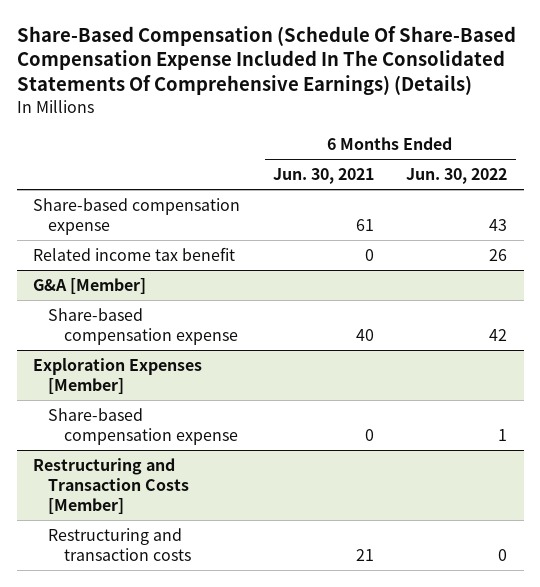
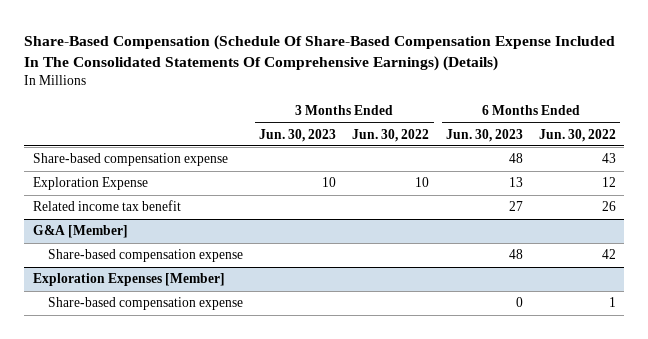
- | 6 Months Ended Jun. 30, 2021 | 6 Months Ended Jun. 30, 2022
+ | 3 Months Ended Jun. 30, 2023 | 3 Months Ended Jun. 30, 2022 | 6 Months Ended Jun. 30, 2023 | 6 Months Ended Jun. 30, 2022
+ Exploration Expense | 10 | 10 | 13 | 12
- Restructuring and Transaction Costs [Member]
- Restructuring and transaction costs | 21 | 0

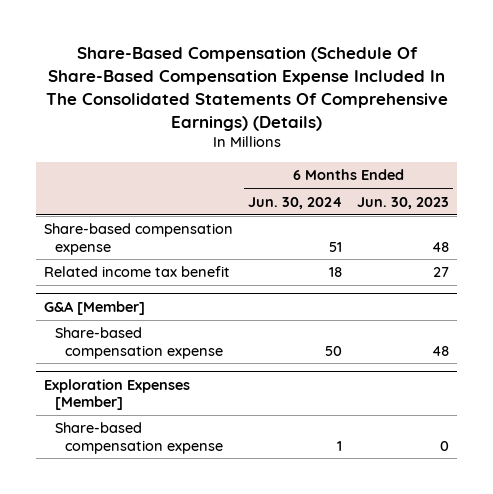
- | 3 Months Ended Jun. 30, 2023 | 3 Months Ended Jun. 30, 2022 | 6 Months Ended Jun. 30, 2023 | 6 Months Ended Jun. 30, 2022
+ | 6 Months Ended Jun. 30, 2024 | 6 Months Ended Jun. 30, 2023
- Exploration Expense | 10 | 10 | 13 | 12

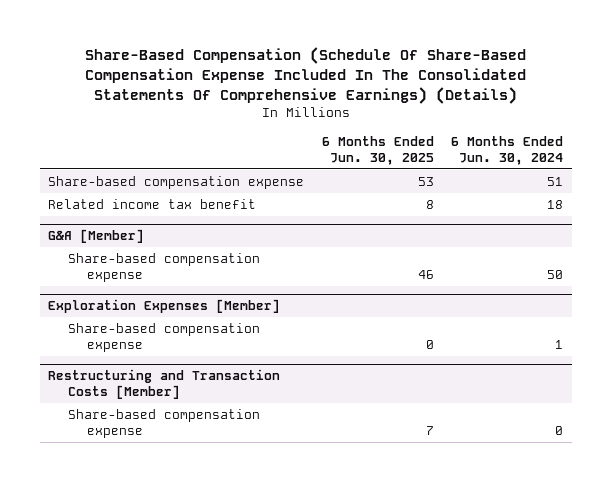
- | 6 Months Ended Jun. 30, 2024 | 6 Months Ended Jun. 30, 2023
+ | 6 Months Ended Jun. 30, 2025 | 6 Months Ended Jun. 30, 2024
+ Restructuring and Transaction Costs [Member]
+ Share-based compensation expense | 7 | 0

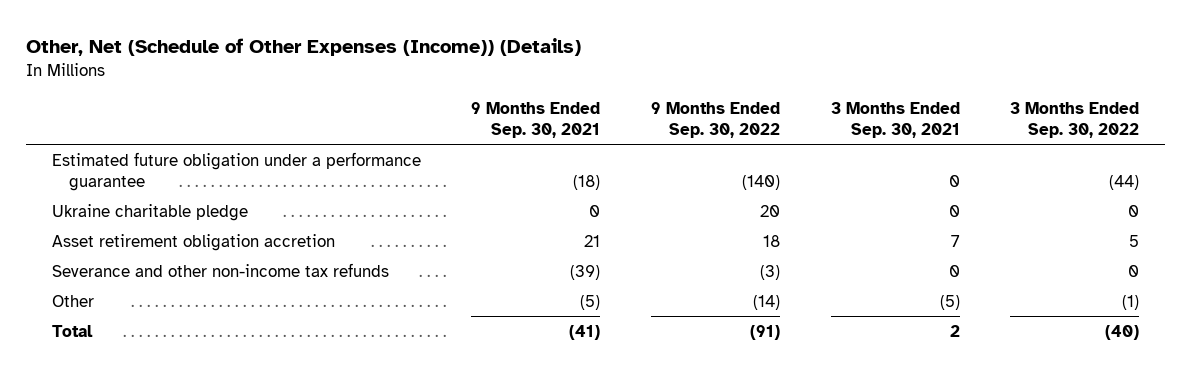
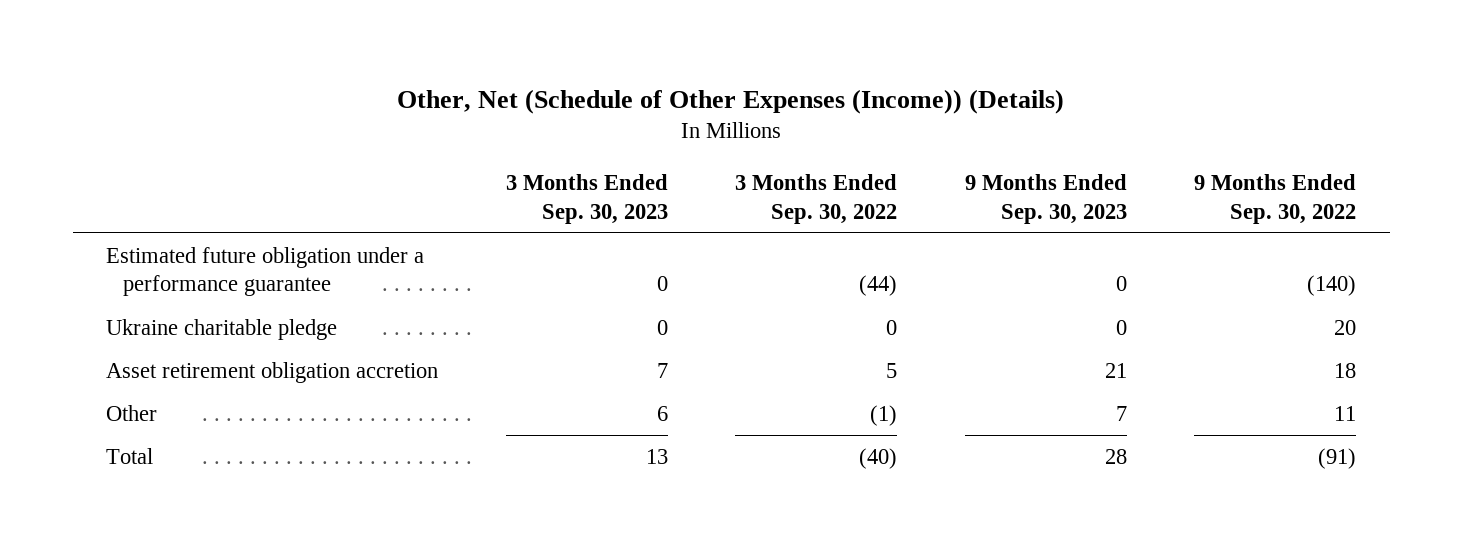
- | 9 Months Ended Sep. 30, 2021 | 9 Months Ended Sep. 30, 2022 | 3 Months Ended Sep. 30, 2021 | 3 Months Ended Sep. 30, 2022
+ | 3 Months Ended Sep. 30, 2023 | 3 Months Ended Sep. 30, 2022 | 9 Months Ended Sep. 30, 2023 | 9 Months Ended Sep. 30, 2022
- Severance and other non-income tax refunds | (39) | (3) | 0 | 0
- Other | (5) | (14) | (5) | (1)
+ Other | 6 | (1) | 7 | 11

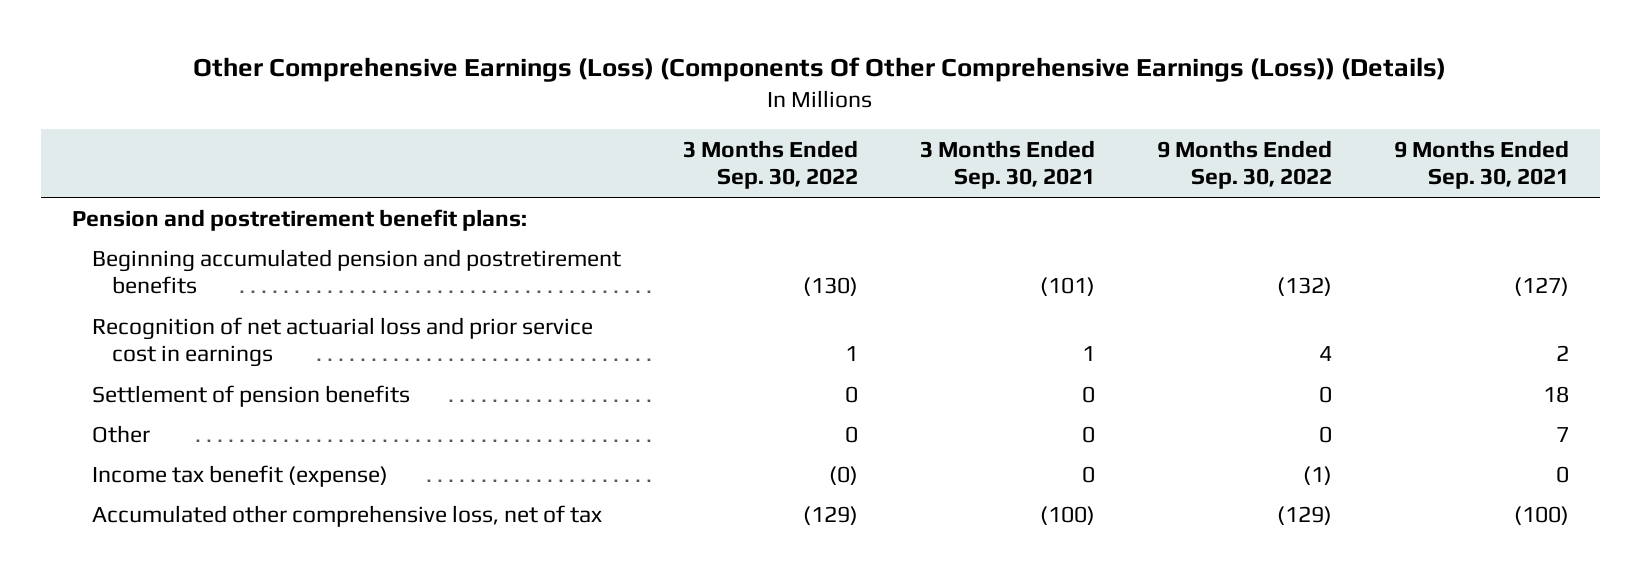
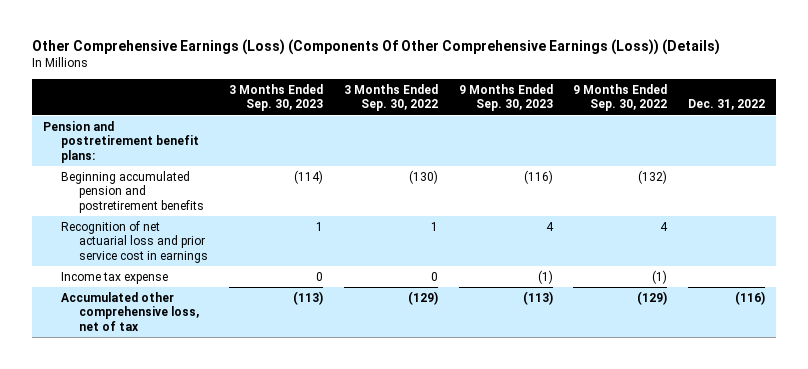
- | 3 Months Ended Sep. 30, 2022 | 3 Months Ended Sep. 30, 2021 | 9 Months Ended Sep. 30, 2022 | 9 Months Ended Sep. 30, 2021
+ | 3 Months Ended Sep. 30, 2023 | 3 Months Ended Sep. 30, 2022 | 9 Months Ended Sep. 30, 2023 | 9 Months Ended Sep. 30, 2022 | Dec. 31, 2022
- Settlement of pension benefits | 0 | 0 | 0 | 18
- Other | 0 | 0 | 0 | 7
- Income tax benefit (expense) | (0) | 0 | (1) | 0
+ Income tax expense | 0 | 0 | (1) | (1) |

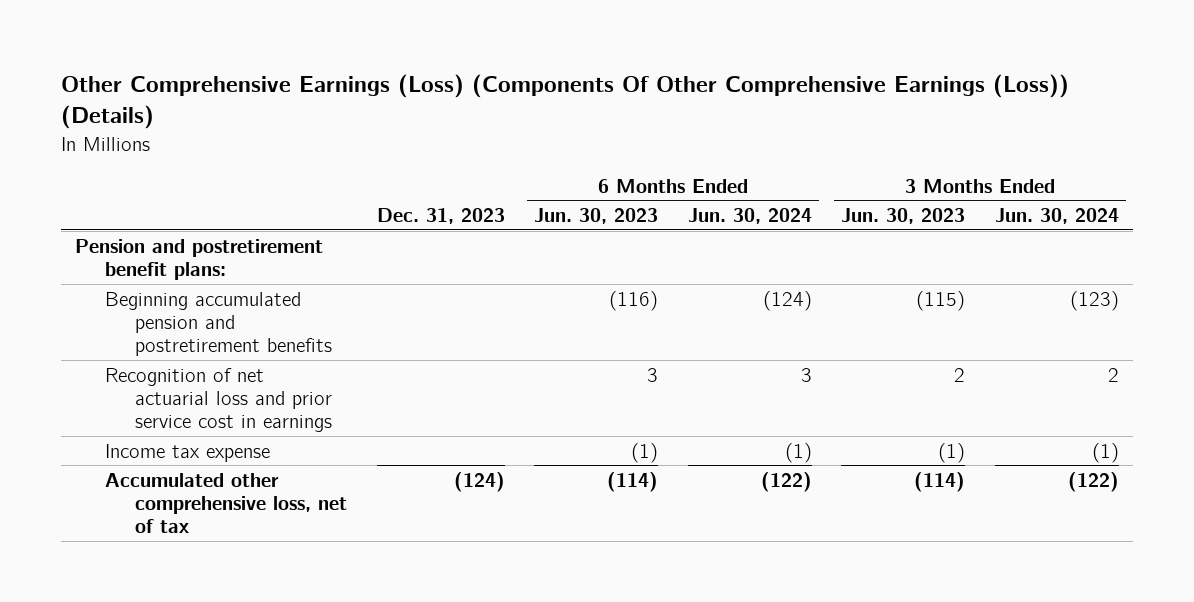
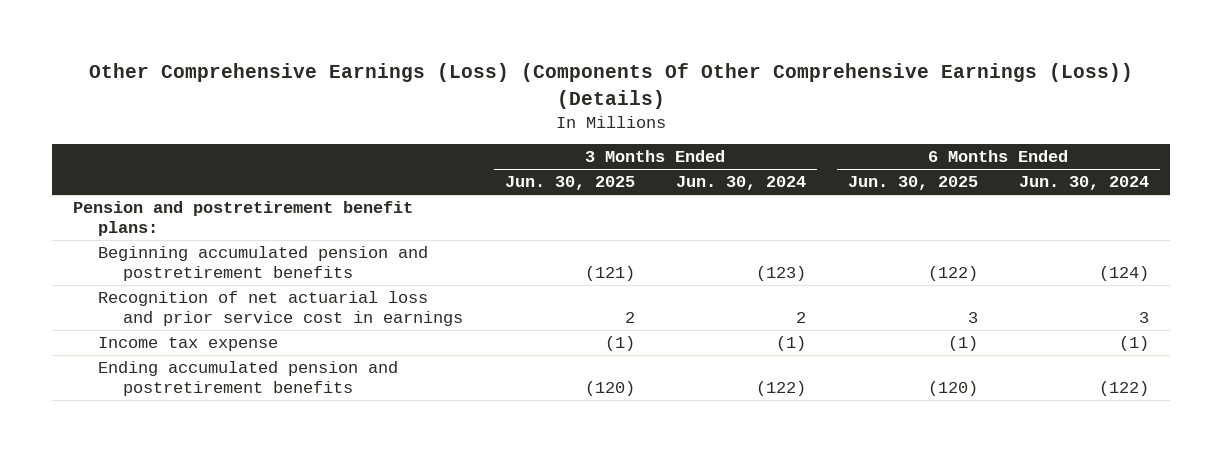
- | Dec. 31, 2023 | 6 Months Ended Jun. 30, 2023 | 6 Months Ended Jun. 30, 2024 | 3 Months Ended Jun. 30, 2023 | 3 Months Ended Jun. 30, 2024
+ | 3 Months Ended Jun. 30, 2025 | 3 Months Ended Jun. 30, 2024 | 6 Months Ended Jun. 30, 2025 | 6 Months Ended Jun. 30, 2024
- Accumulated other comprehensive loss, net of tax | (124) | (114) | (122) | (114) | (122)
+ Ending accumulated pension and postretirement benefits | (120) | (122) | (120) | (122)

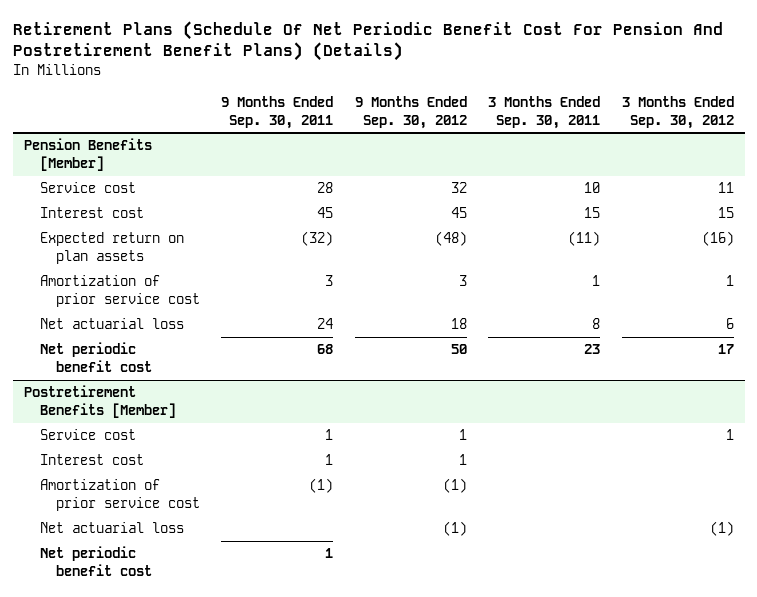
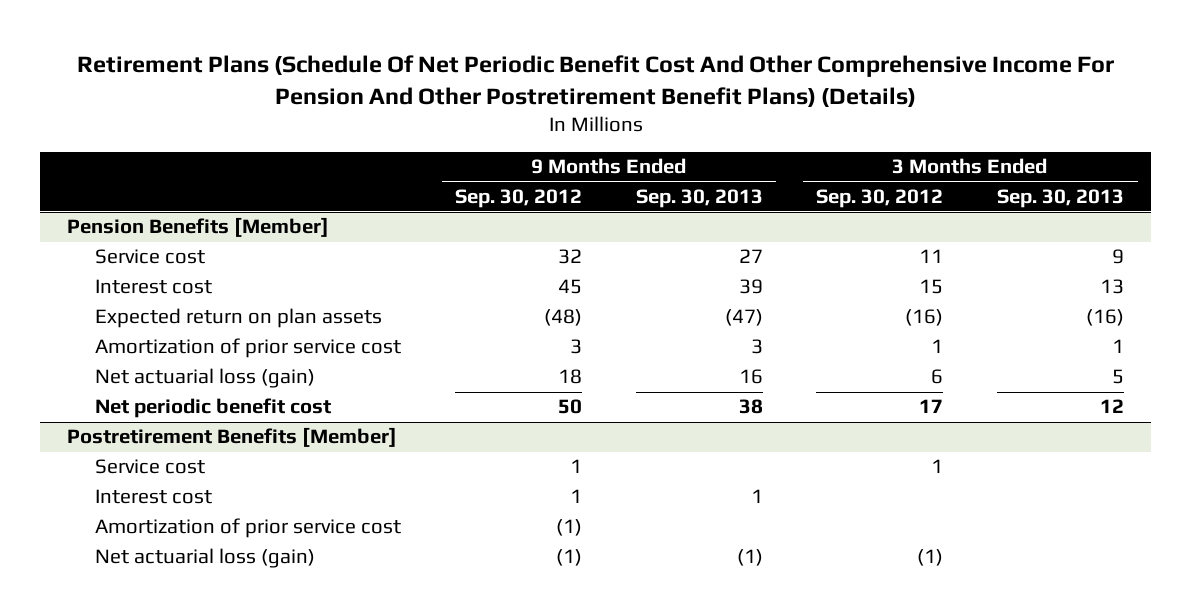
- Retirement Plans (Schedule Of Net Periodic Benefit Cost For Pension And Postretirement Benefit Plans) (Details)
+ Retirement Plans (Schedule Of Net Periodic Benefit Cost And Other Comprehensive Income For Pension And Other Postretirement Benefit Plans) (Details)
- | 9 Months Ended Sep. 30, 2011 | 9 Months Ended Sep. 30, 2012 | 3 Months Ended Sep. 30, 2011 | 3 Months Ended Sep. 30, 2012
+ | 9 Months Ended Sep. 30, 2012 | 9 Months Ended Sep. 30, 2013 | 3 Months Ended Sep. 30, 2012 | 3 Months Ended Sep. 30, 2013
@ Pension Benefits [Member]
- Net actuarial loss | 24 | 18 | 8 | 6
+ Net actuarial loss (gain) | 18 | 16 | 6 | 5
@ Postretirement Benefits [Member]
- Net actuarial loss | | (1) | | (1)
- Net periodic benefit cost | 1 | | |
+ Net actuarial loss (gain) | (1) | (1) | (1) |

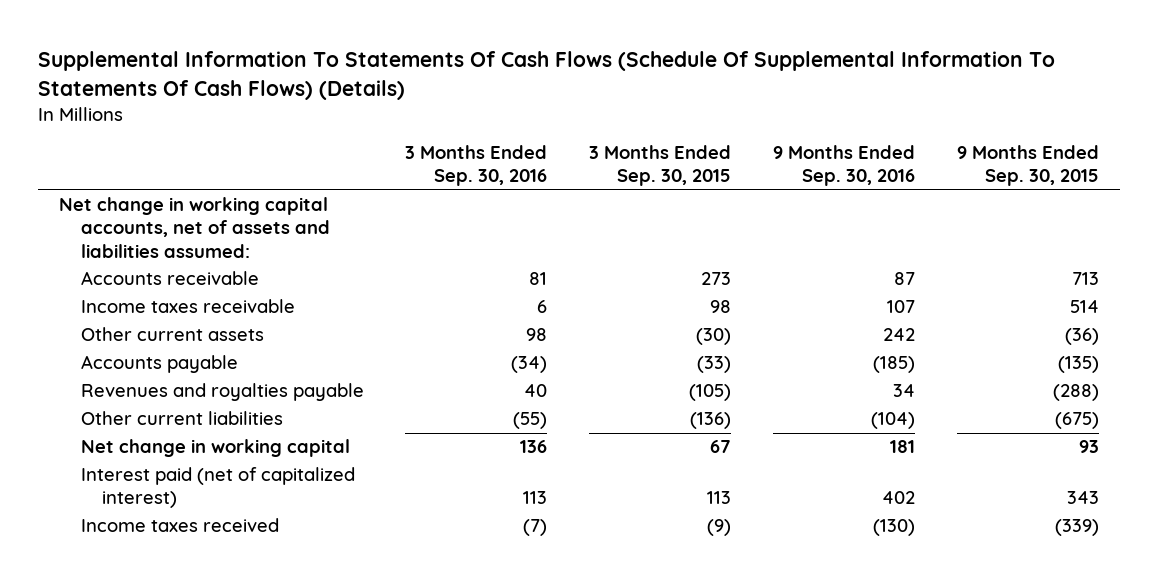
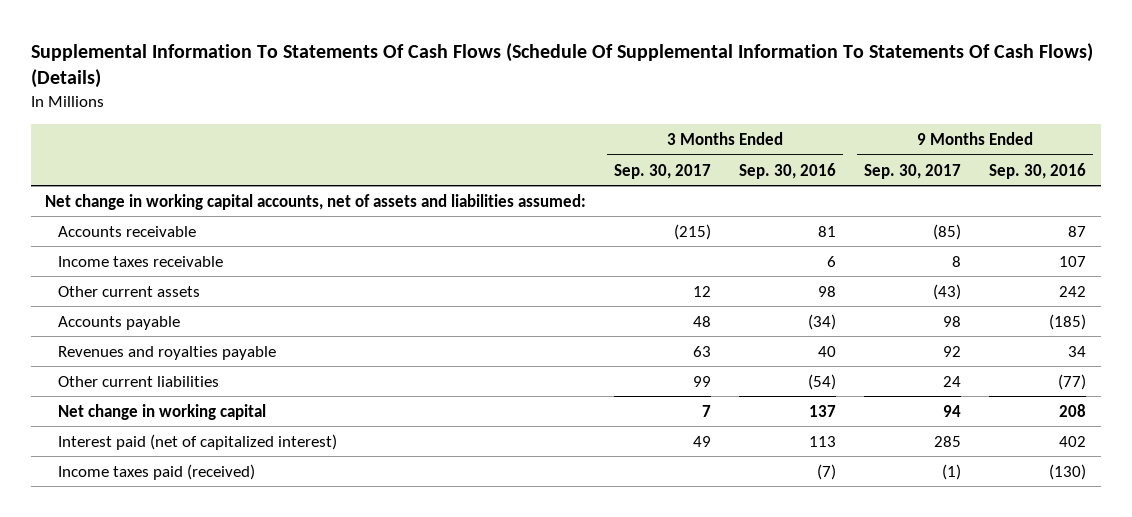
- | 3 Months Ended Sep. 30, 2016 | 3 Months Ended Sep. 30, 2015 | 9 Months Ended Sep. 30, 2016 | 9 Months Ended Sep. 30, 2015
+ | 3 Months Ended Sep. 30, 2017 | 3 Months Ended Sep. 30, 2016 | 9 Months Ended Sep. 30, 2017 | 9 Months Ended Sep. 30, 2016
- Other current liabilities | (55) | (136) | (104) | (675)
- Net change in working capital | 136 | 67 | 181 | 93
+ Other current liabilities | 99 | (54) | 24 | (77)
+ Net change in working capital | 7 | 137 | 94 | 208
- Income taxes received | (7) | (9) | (130) | (339)
+ Income taxes paid (received) | | (7) | (1) | (130)

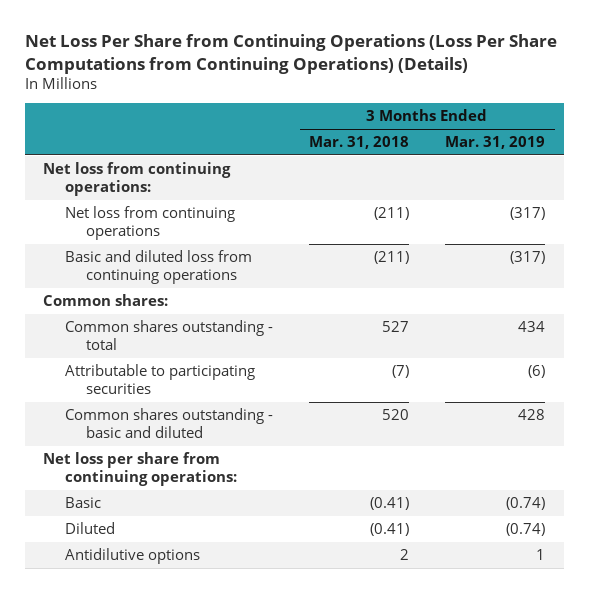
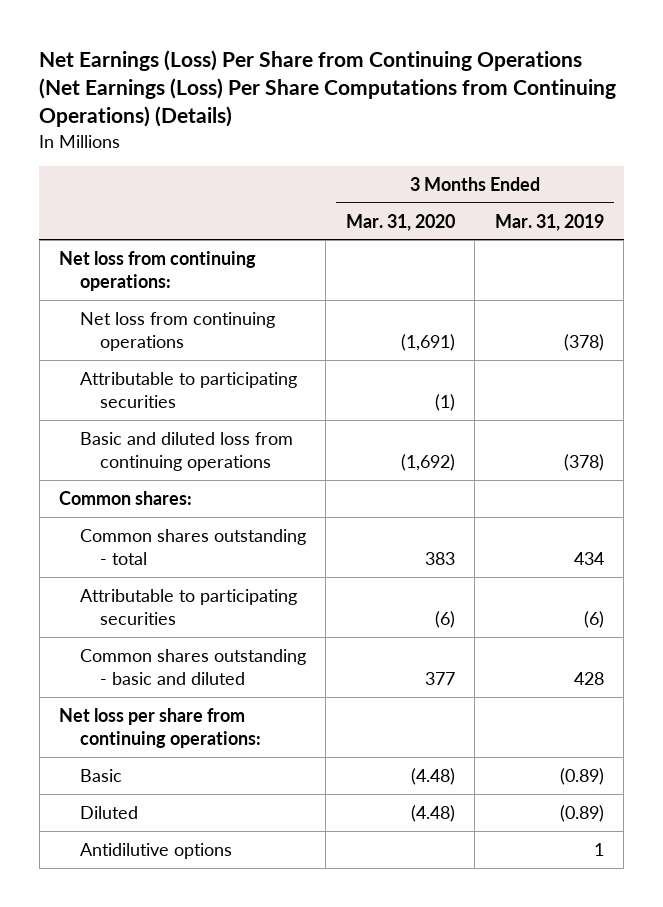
- Net Loss Per Share from Continuing Operations (Loss Per Share Computations from Continuing Operations) (Details)
+ Net Earnings (Loss) Per Share from Continuing Operations (Net Earnings (Loss) Per Share Computations from Continuing Operations) (Details)
- | 3 Months Ended Mar. 31, 2018 | 3 Months Ended Mar. 31, 2019
+ | 3 Months Ended Mar. 31, 2020 | 3 Months Ended Mar. 31, 2019
- Net loss from continuing operations | (211) | (317)
- Basic and diluted loss from continuing operations | (211) | (317)
+ Net loss from continuing operations | (1,691) | (378)
+ Attributable to participating securities | (1) |
+ Basic and diluted loss from continuing operations | (1,692) | (378)
- Basic | (0.41) | (0.74)
- Diluted | (0.41) | (0.74)
+ Basic | (4.48) | (0.89)
+ Diluted | (4.48) | (0.89)

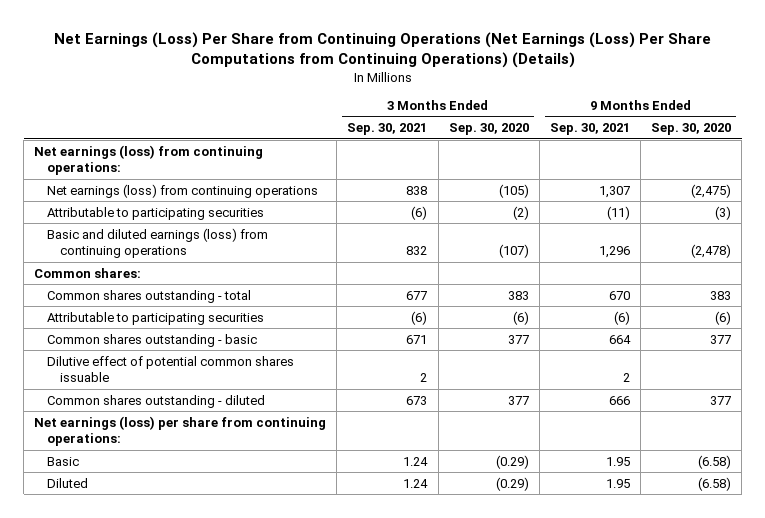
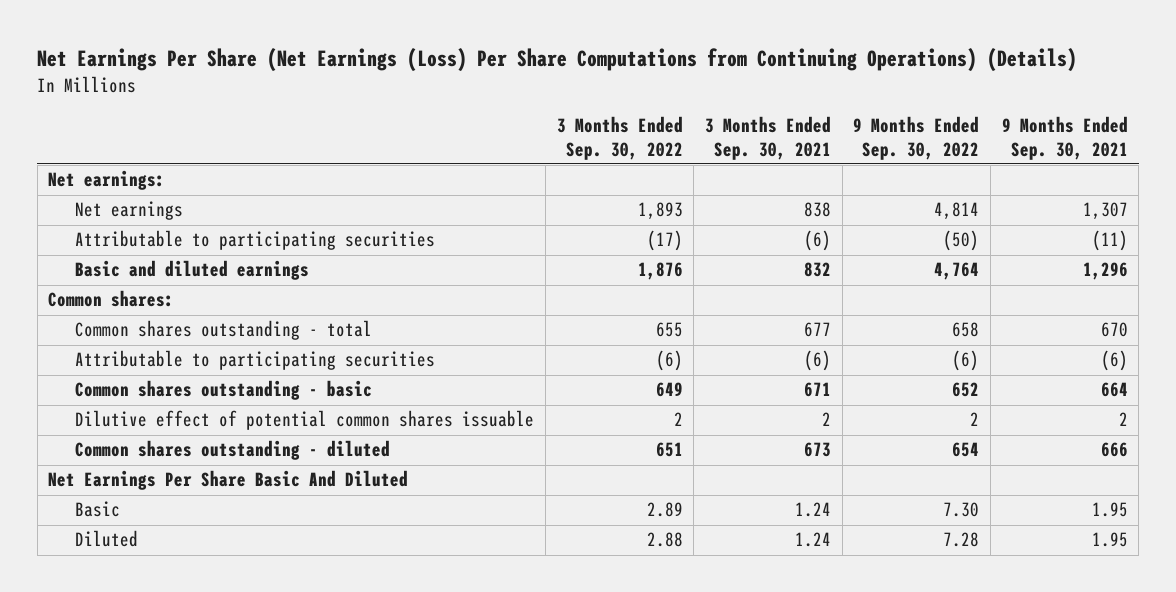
- Net Earnings (Loss) Per Share from Continuing Operations (Net Earnings (Loss) Per Share Computations from Continuing Operations) (Details)
+ Net Earnings Per Share (Net Earnings (Loss) Per Share Computations from Continuing Operations) (Details)
- | 3 Months Ended Sep. 30, 2021 | 3 Months Ended Sep. 30, 2020 | 9 Months Ended Sep. 30, 2021 | 9 Months Ended Sep. 30, 2020
+ | 3 Months Ended Sep. 30, 2022 | 3 Months Ended Sep. 30, 2021 | 9 Months Ended Sep. 30, 2022 | 9 Months Ended Sep. 30, 2021
- Net earnings (loss) from continuing operations:
- Net earnings (loss) from continuing operations | 838 | (105) | 1,307 | (2,475)
+ Net earnings:
+ Net earnings | 1,893 | 838 | 4,814 | 1,307
- Basic and diluted earnings (loss) from continuing operations | 832 | (107) | 1,296 | (2,478)
+ Basic and diluted earnings | 1,876 | 832 | 4,764 | 1,296
- Net earnings (loss) per share from continuing operations:
+ Net Earnings Per Share Basic And Diluted

